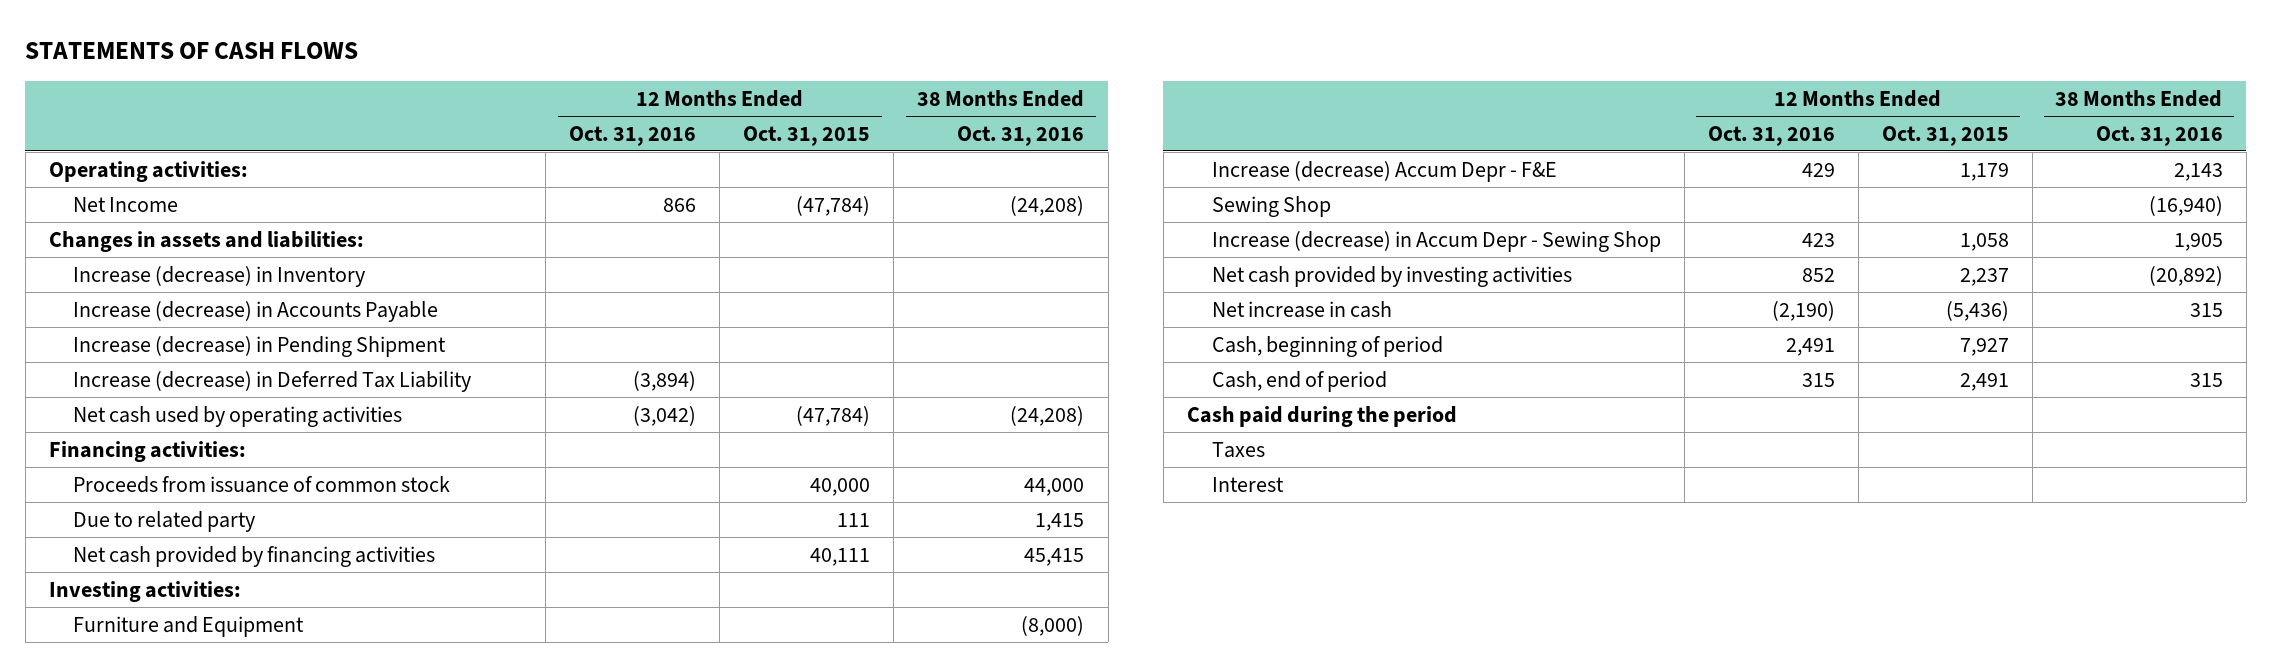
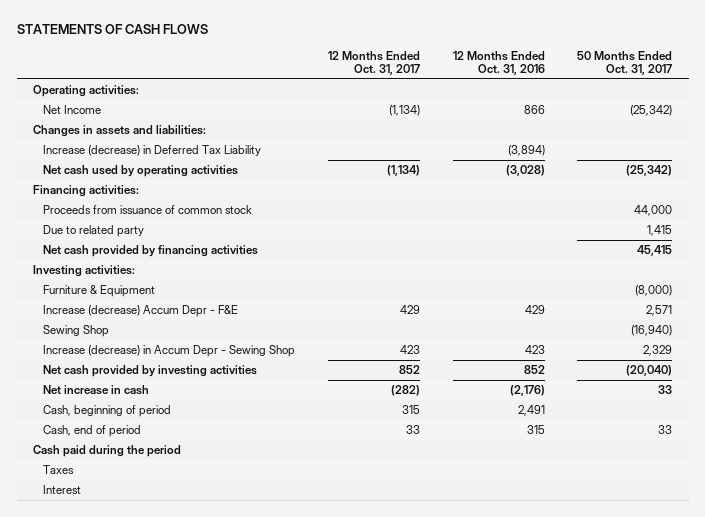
- | 12 Months Ended Oct. 31, 2016 | 12 Months Ended Oct. 31, 2015 | 38 Months Ended Oct. 31, 2016
+ | 12 Months Ended Oct. 31, 2017 | 12 Months Ended Oct. 31, 2016 | 50 Months Ended Oct. 31, 2017
- Increase (decrease) in Inventory
- Increase (decrease) in Accounts Payable
- Increase (decrease) in Pending Shipment
- Net cash used by operating activities | (3,042) | (47,784) | (24,208)
+ Net cash used by operating activities | (1,134) | (3,028) | (25,342)
- Furniture and Equipment | | | (8,000)
+ Furniture & Equipment | | | (8,000)
- Net increase in cash | (2,190) | (5,436) | 315
+ Net increase in cash | (282) | (2,176) | 33

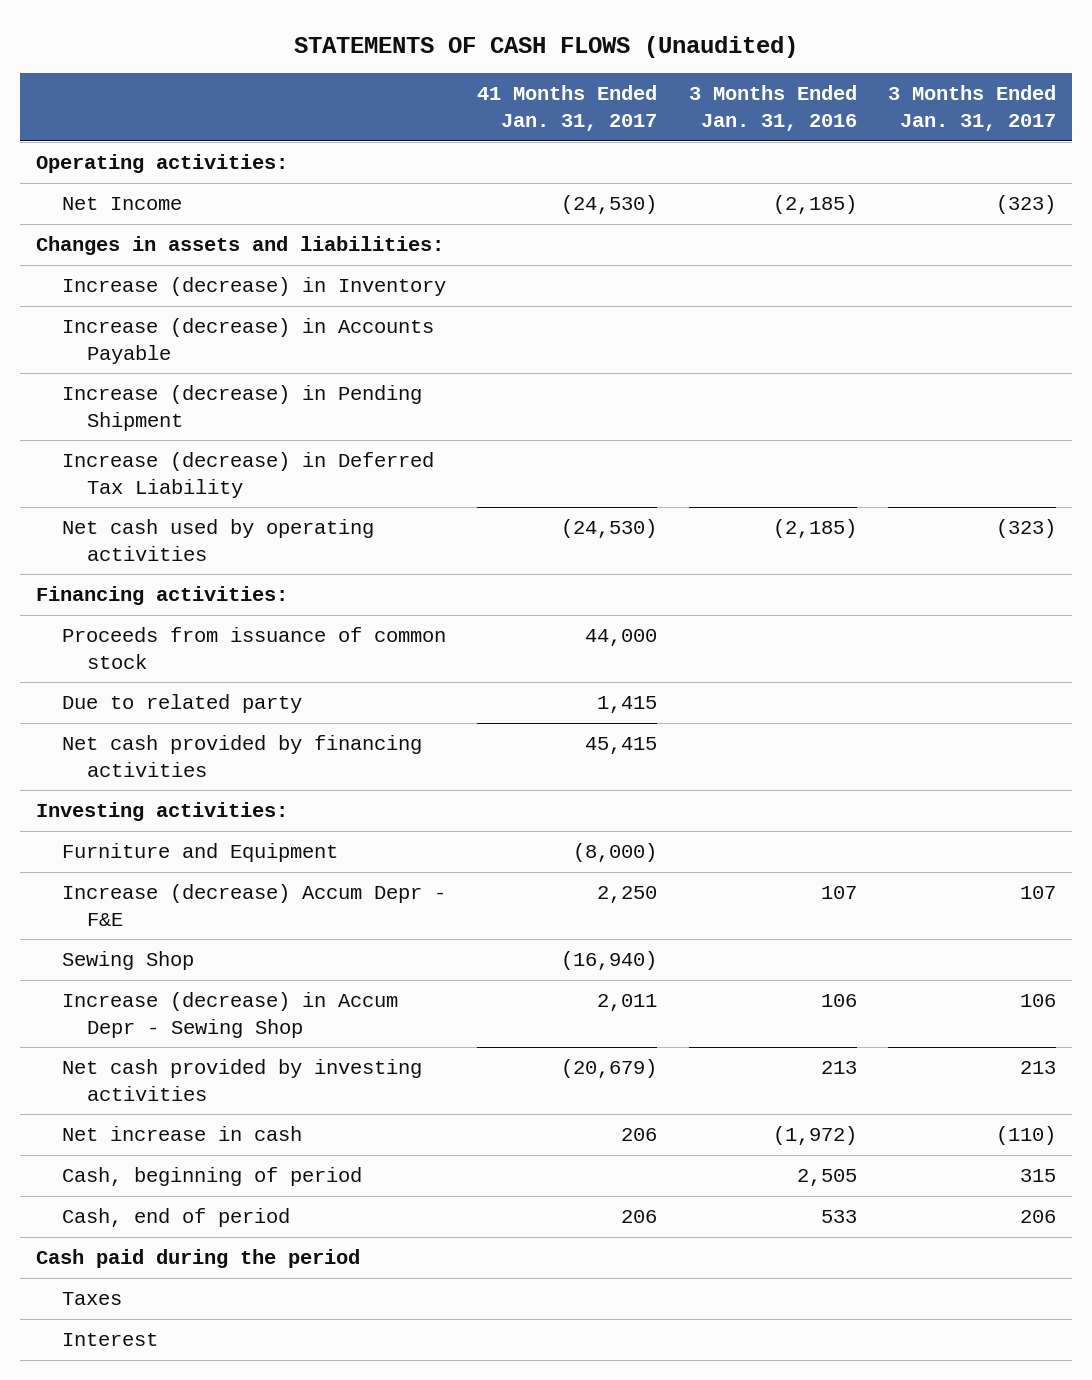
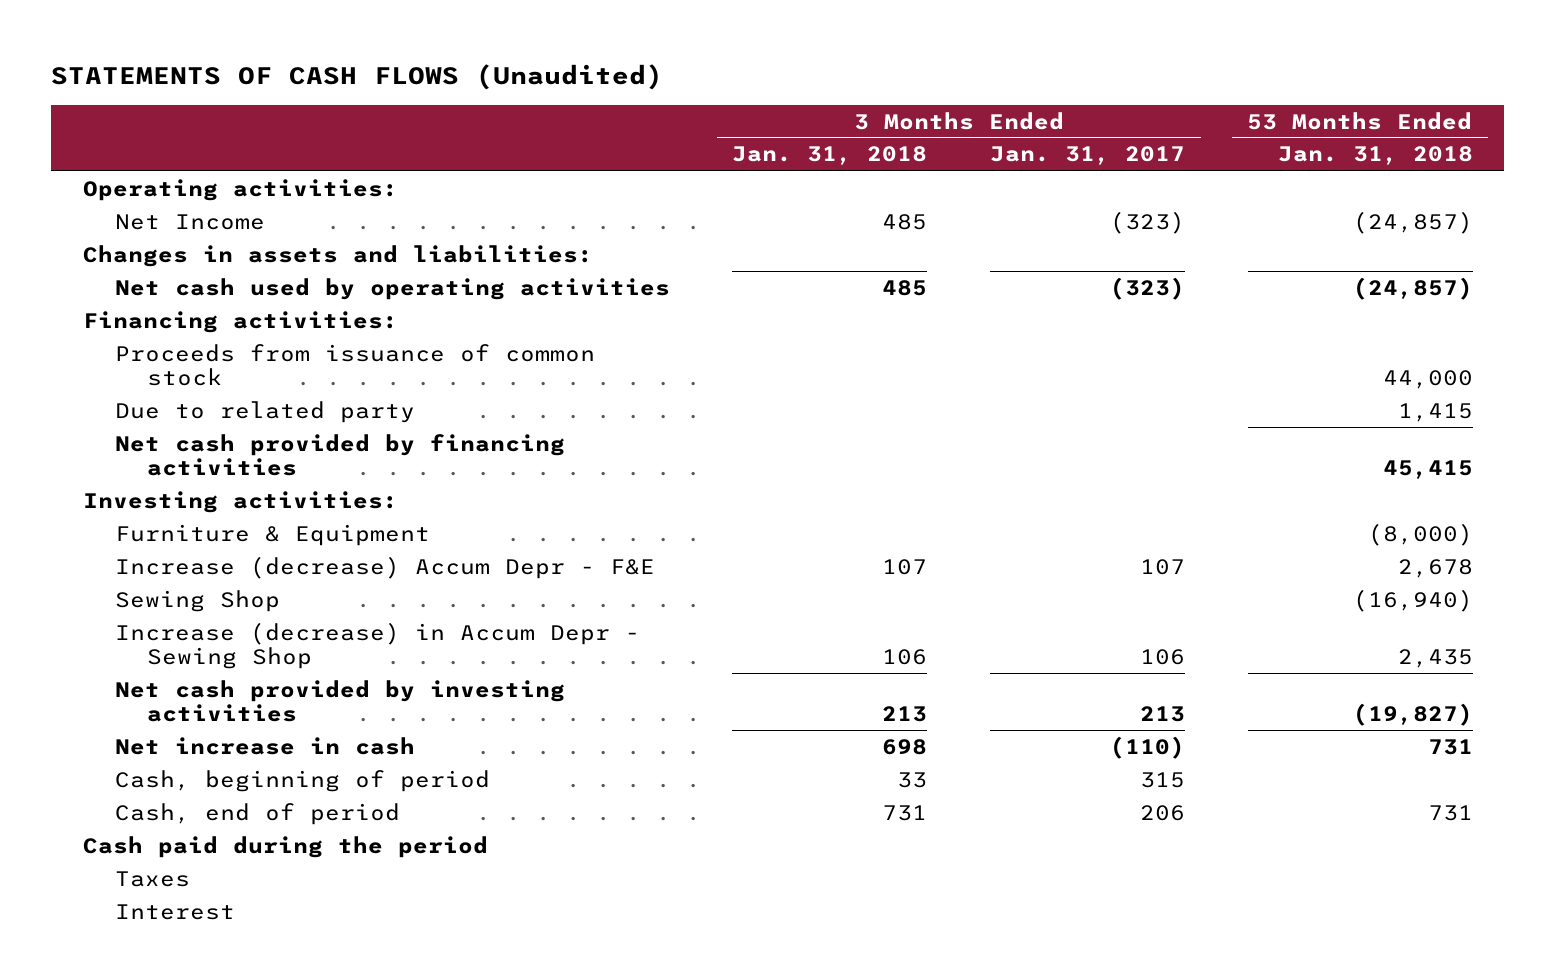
- | 41 Months Ended Jan. 31, 2017 | 3 Months Ended Jan. 31, 2016 | 3 Months Ended Jan. 31, 2017
+ | 3 Months Ended Jan. 31, 2018 | 3 Months Ended Jan. 31, 2017 | 53 Months Ended Jan. 31, 2018
- Increase (decrease) in Inventory
- Increase (decrease) in Accounts Payable
- Increase (decrease) in Pending Shipment
- Increase (decrease) in Deferred Tax Liability
- Furniture and Equipment | (8,000) | |
+ Furniture & Equipment | | | (8,000)

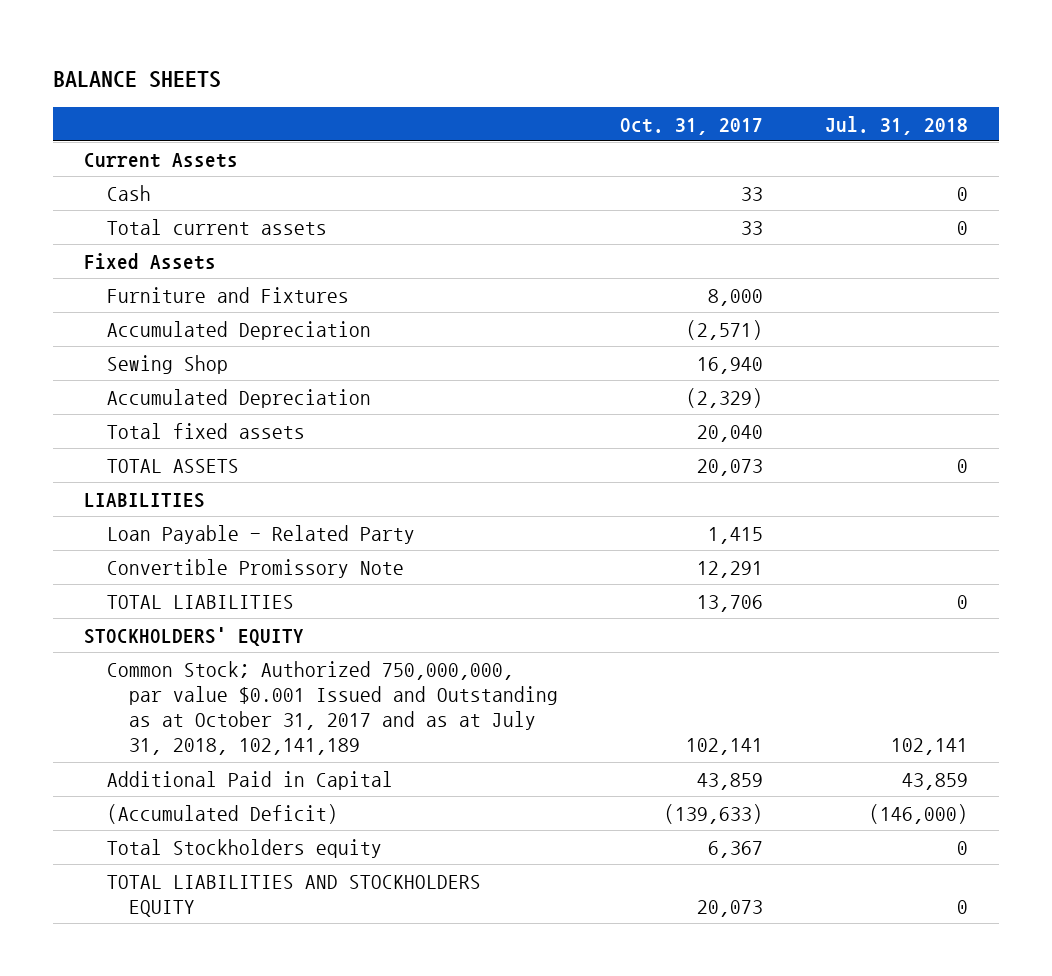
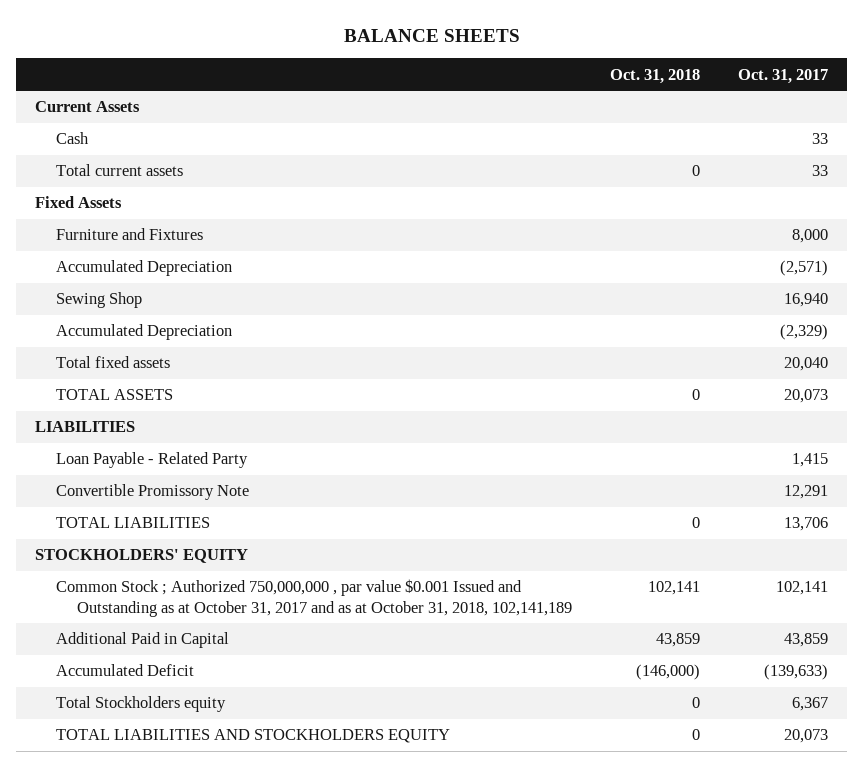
- | Oct. 31, 2017 | Jul. 31, 2018
+ | Oct. 31, 2018 | Oct. 31, 2017
- Common Stock; Authorized 750,000,000, par value $0.001 Issued and Outstanding as at October 31, 2017 and as at July 31, 2018, 102,141,189 | 102,141 | 102,141
+ Common Stock ; Authorized 750,000,000 , par value $0.001 Issued and Outstanding as at October 31, 2017 and as at October 31, 2018, 102,141,189 | 102,141 | 102,141
- (Accumulated Deficit) | (139,633) | (146,000)
+ Accumulated Deficit | (146,000) | (139,633)

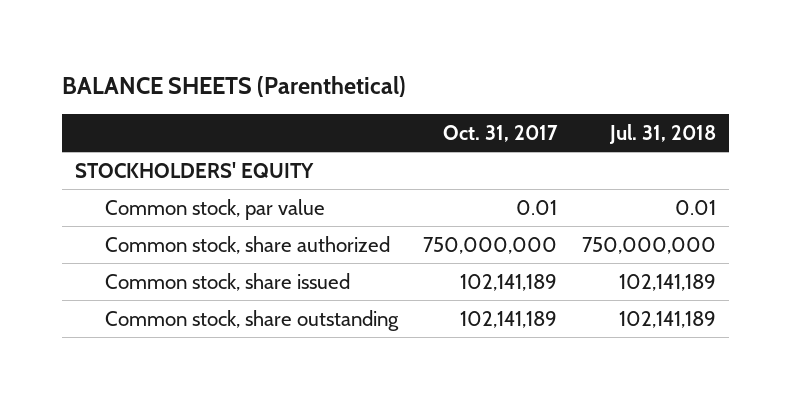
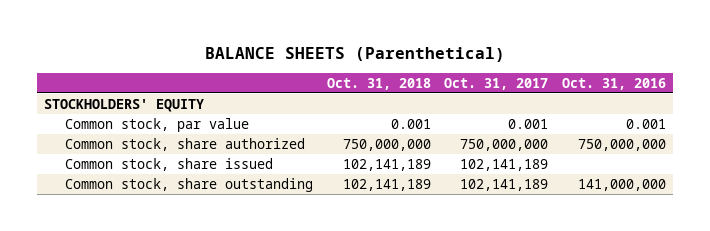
- | Oct. 31, 2017 | Jul. 31, 2018
+ | Oct. 31, 2018 | Oct. 31, 2017 | Oct. 31, 2016
- Common stock, par value | 0.01 | 0.01
+ Common stock, par value | 0.001 | 0.001 | 0.001

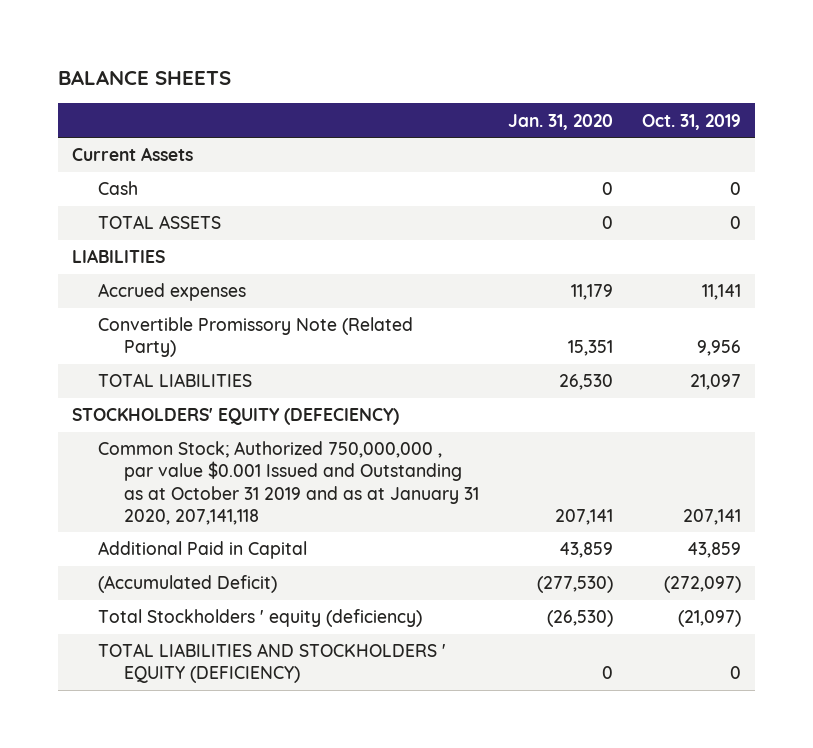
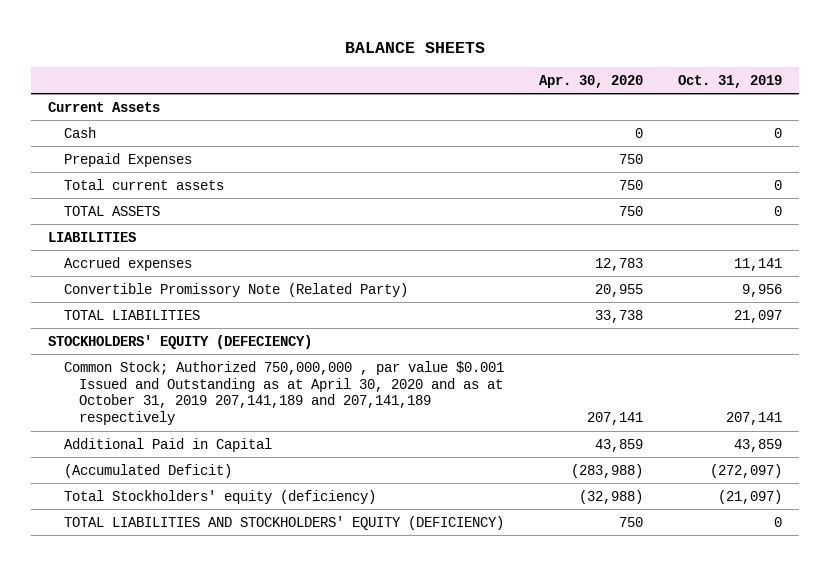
- | Jan. 31, 2020 | Oct. 31, 2019
+ | Apr. 30, 2020 | Oct. 31, 2019
+ Prepaid Expenses | 750 |
+ Total current assets | 750 | 0
- Common Stock; Authorized 750,000,000 , par value $0.001 Issued and Outstanding as at October 31 2019 and as at January 31 2020, 207,141,118 | 207,141 | 207,141
+ Common Stock; Authorized 750,000,000 , par value $0.001 Issued and Outstanding as at April 30, 2020 and as at October 31, 2019 207,141,189 and 207,141,189 respectively | 207,141 | 207,141
- Total Stockholders ' equity (deficiency) | (26,530) | (21,097)
- TOTAL LIABILITIES AND STOCKHOLDERS ' EQUITY (DEFICIENCY) | 0 | 0
+ Total Stockholders' equity (deficiency) | (32,988) | (21,097)
+ TOTAL LIABILITIES AND STOCKHOLDERS' EQUITY (DEFICIENCY) | 750 | 0

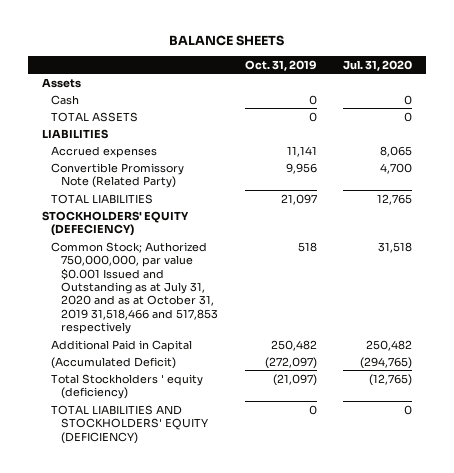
- | Apr. 30, 2020 | Oct. 31, 2019
+ | Oct. 31, 2019 | Jul. 31, 2020
- Current Assets
+ Assets
- Prepaid Expenses | 750 |
- Total current assets | 750 | 0
- Common Stock; Authorized 750,000,000 , par value $0.001 Issued and Outstanding as at April 30, 2020 and as at October 31, 2019 207,141,189 and 207,141,189 respectively | 207,141 | 207,141
- Additional Paid in Capital | 43,859 | 43,859
+ Common Stock; Authorized 750,000,000, par value $0.001 Issued and Outstanding as at July 31, 2020 and as at October 31, 2019 31,518,466 and 517,853 respectively | 518 | 31,518
+ Additional Paid in Capital | 250,482 | 250,482
- Total Stockholders' equity (deficiency) | (32,988) | (21,097)
+ Total Stockholders ' equity (deficiency) | (21,097) | (12,765)

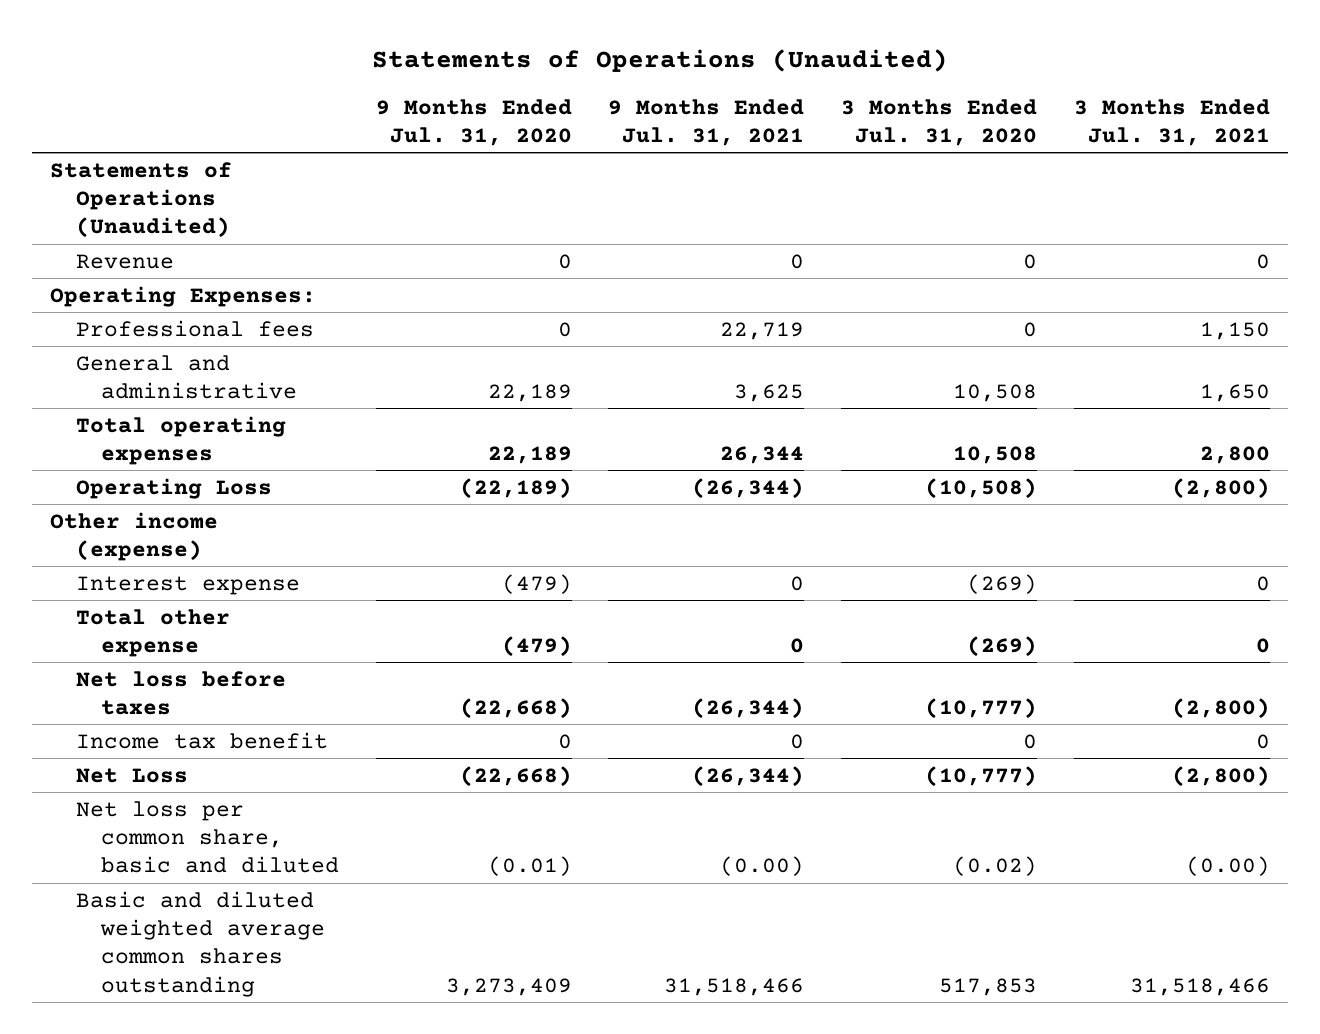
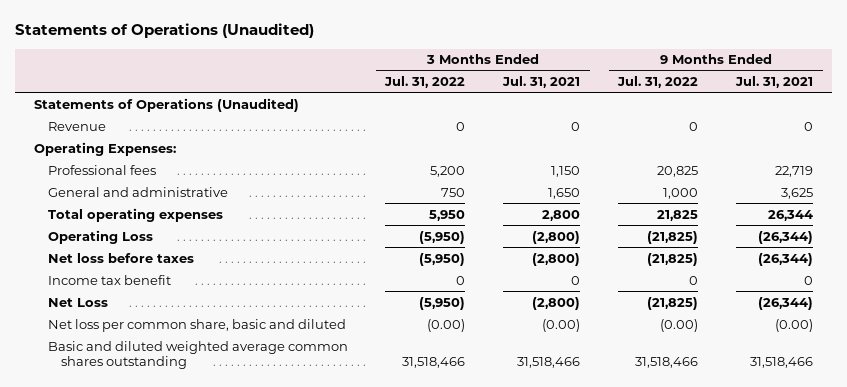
- | 9 Months Ended Jul. 31, 2020 | 9 Months Ended Jul. 31, 2021 | 3 Months Ended Jul. 31, 2020 | 3 Months Ended Jul. 31, 2021
+ | 3 Months Ended Jul. 31, 2022 | 3 Months Ended Jul. 31, 2021 | 9 Months Ended Jul. 31, 2022 | 9 Months Ended Jul. 31, 2021
- Other income (expense)
- Interest expense | (479) | 0 | (269) | 0
- Total other expense | (479) | 0 | (269) | 0

